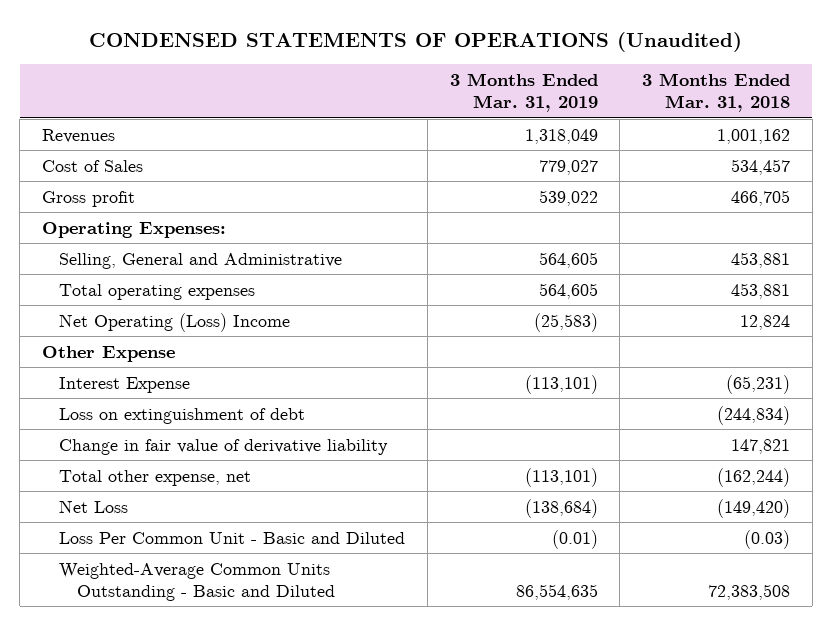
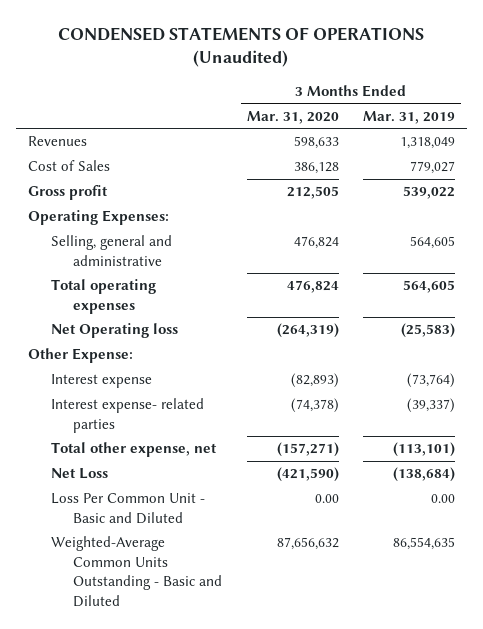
- | 3 Months Ended Mar. 31, 2019 | 3 Months Ended Mar. 31, 2018
+ | 3 Months Ended Mar. 31, 2020 | 3 Months Ended Mar. 31, 2019
- Selling, General and Administrative | 564,605 | 453,881
+ Selling, general and administrative | 476,824 | 564,605
- Net Operating (Loss) Income | (25,583) | 12,824
- Other Expense
- Interest Expense | (113,101) | (65,231)
- Loss on extinguishment of debt | | (244,834)
- Change in fair value of derivative liability | | 147,821
+ Net Operating loss | (264,319) | (25,583)
+ Other Expense:
+ Interest expense | (82,893) | (73,764)
+ Interest expense- related parties | (74,378) | (39,337)
- Loss Per Common Unit - Basic and Diluted | (0.01) | (0.03)
+ Loss Per Common Unit - Basic and Diluted | 0.00 | 0.00

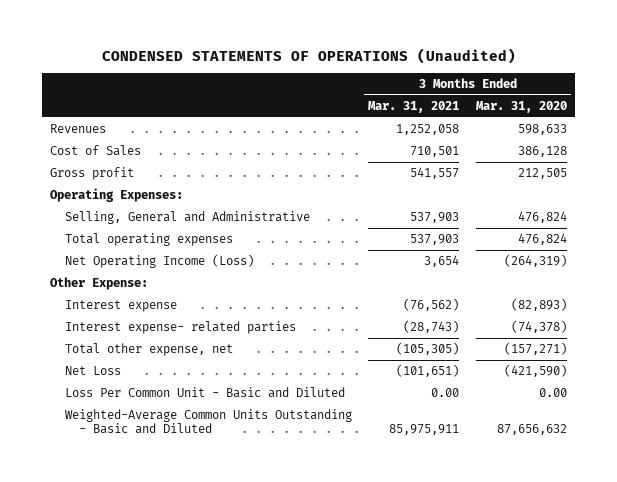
- | 3 Months Ended Mar. 31, 2020 | 3 Months Ended Mar. 31, 2019
+ | 3 Months Ended Mar. 31, 2021 | 3 Months Ended Mar. 31, 2020
- Selling, general and administrative | 476,824 | 564,605
+ Selling, General and Administrative | 537,903 | 476,824
- Net Operating loss | (264,319) | (25,583)
+ Net Operating Income (Loss) | 3,654 | (264,319)

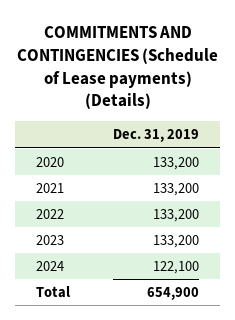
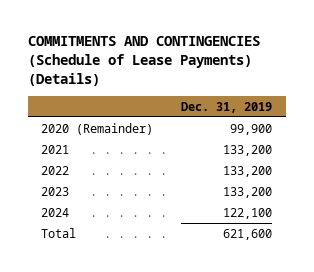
- COMMITMENTS AND CONTINGENCIES (Schedule of Lease payments) (Details)
+ COMMITMENTS AND CONTINGENCIES (Schedule of Lease Payments) (Details)
- 2020 | 133,200
+ 2020 (Remainder) | 99,900
- Total | 654,900
+ Total | 621,600

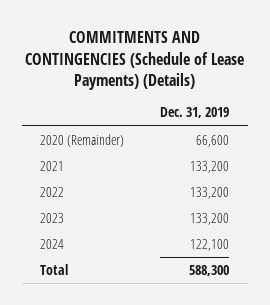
- 2020 (Remainder) | 99,900
+ 2020 (Remainder) | 66,600
- Total | 621,600
+ Total | 588,300

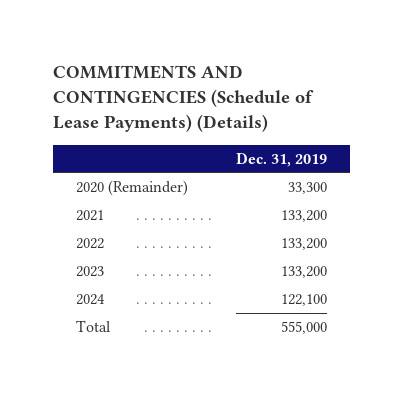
- 2020 (Remainder) | 66,600
+ 2020 (Remainder) | 33,300
- Total | 588,300
+ Total | 555,000

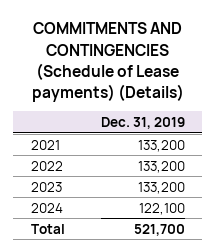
- COMMITMENTS AND CONTINGENCIES (Schedule of Lease Payments) (Details)
+ COMMITMENTS AND CONTINGENCIES (Schedule of Lease payments) (Details)
- 2020 (Remainder) | 33,300
- Total | 555,000
+ Total | 521,700

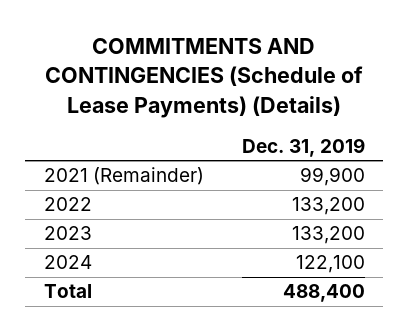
- COMMITMENTS AND CONTINGENCIES (Schedule of Lease payments) (Details)
+ COMMITMENTS AND CONTINGENCIES (Schedule of Lease Payments) (Details)
- 2021 | 133,200
+ 2021 (Remainder) | 99,900
- Total | 521,700
+ Total | 488,400

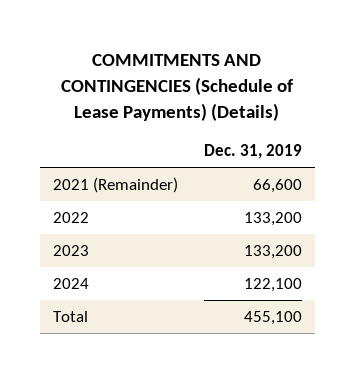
- 2021 (Remainder) | 99,900
+ 2021 (Remainder) | 66,600
- Total | 488,400
+ Total | 455,100

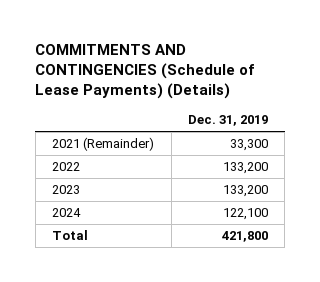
- 2021 (Remainder) | 66,600
+ 2021 (Remainder) | 33,300
- Total | 455,100
+ Total | 421,800

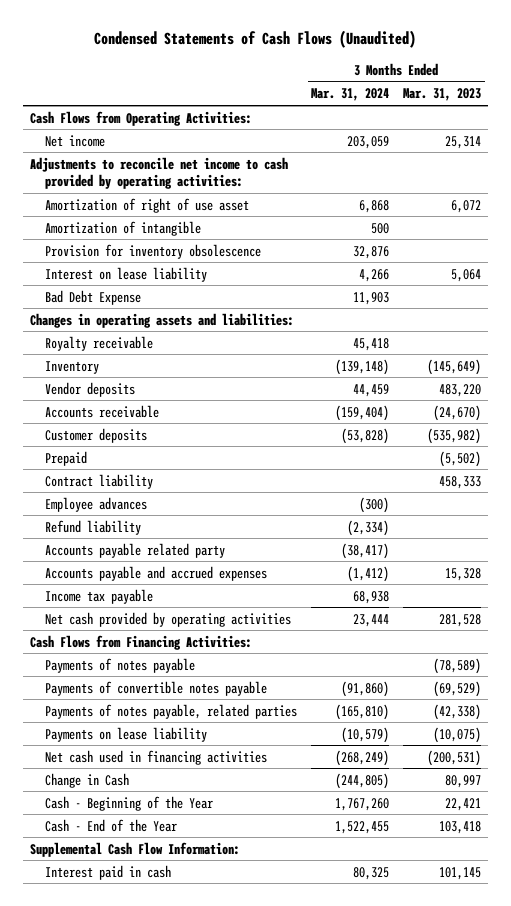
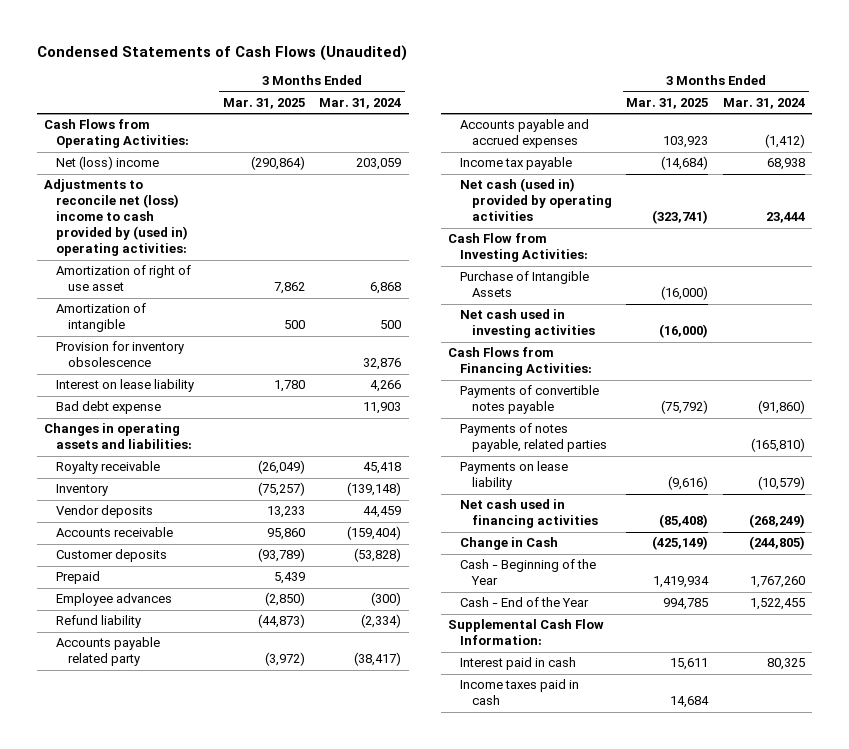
- | 3 Months Ended Mar. 31, 2024 | 3 Months Ended Mar. 31, 2023
+ | 3 Months Ended Mar. 31, 2025 | 3 Months Ended Mar. 31, 2024
- Net income | 203,059 | 25,314
- Adjustments to reconcile net income to cash provided by operating activities:
+ Net (loss) income | (290,864) | 203,059
+ Adjustments to reconcile net (loss) income to cash provided by (used in) operating activities:
- Bad Debt Expense | 11,903 |
+ Bad debt expense | | 11,903
- Contract liability | | 458,333
- Net cash provided by operating activities | 23,444 | 281,528
+ Net cash (used in) provided by operating activities | (323,741) | 23,444
+ Cash Flow from Investing Activities:
+ Purchase of Intangible Assets | (16,000) |
+ Net cash used in investing activities | (16,000) |
- Payments of notes payable | | (78,589)
+ Income taxes paid in cash | 14,684 |

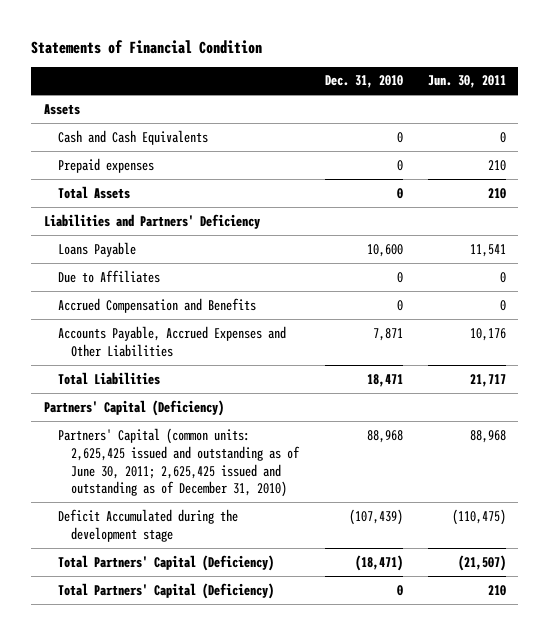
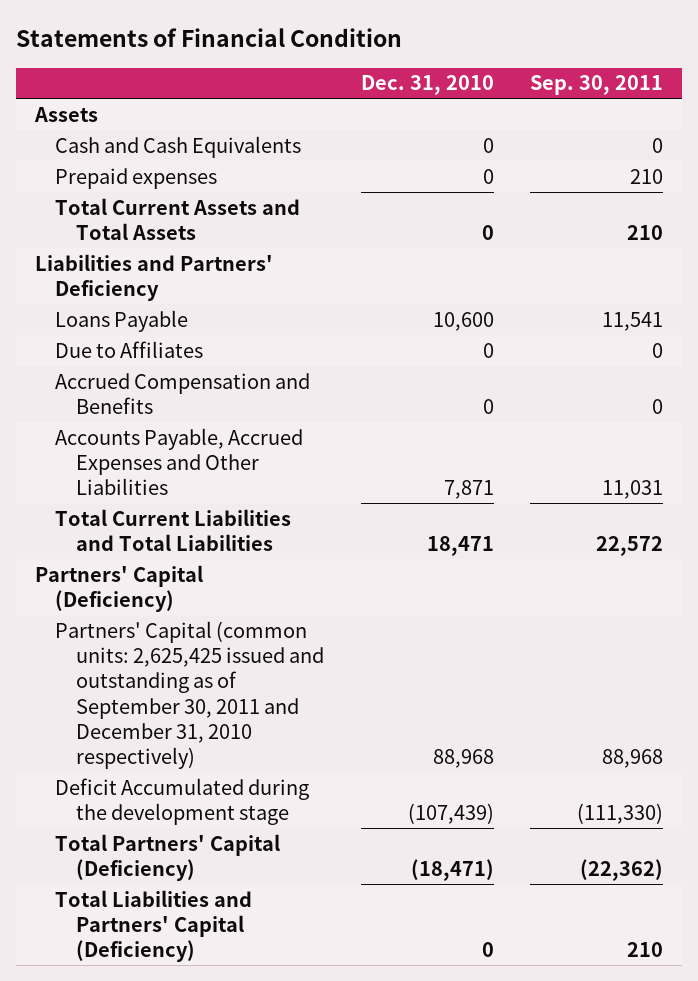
- | Dec. 31, 2010 | Jun. 30, 2011
+ | Dec. 31, 2010 | Sep. 30, 2011
- Total Assets | 0 | 210
+ Total Current Assets and Total Assets | 0 | 210
- Total Liabilities | 18,471 | 21,717
+ Total Current Liabilities and Total Liabilities | 18,471 | 22,572
- Partners' Capital (common units: 2,625,425 issued and outstanding as of June 30, 2011; 2,625,425 issued and outstanding as of December 31, 2010) | 88,968 | 88,968
+ Partners' Capital (common units: 2,625,425 issued and outstanding as of September 30, 2011 and December 31, 2010 respectively) | 88,968 | 88,968
- Total Partners' Capital (Deficiency) | 0 | 210
+ Total Liabilities and Partners' Capital (Deficiency) | 0 | 210

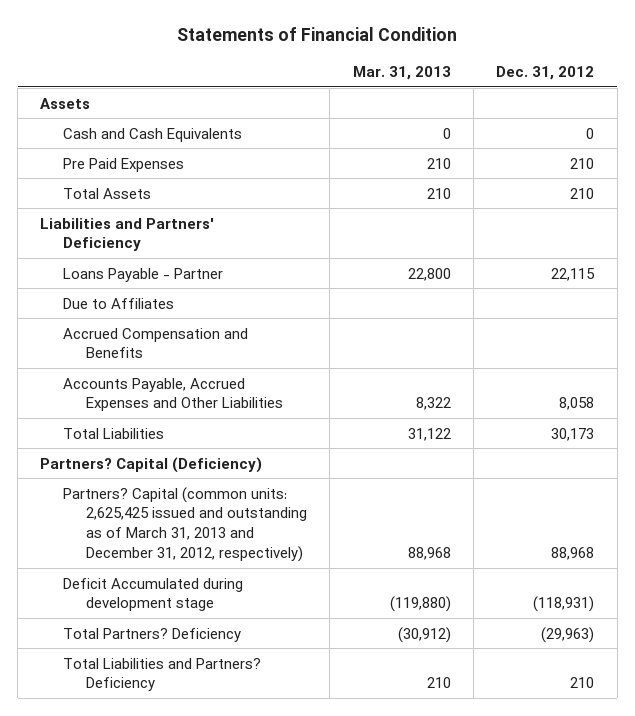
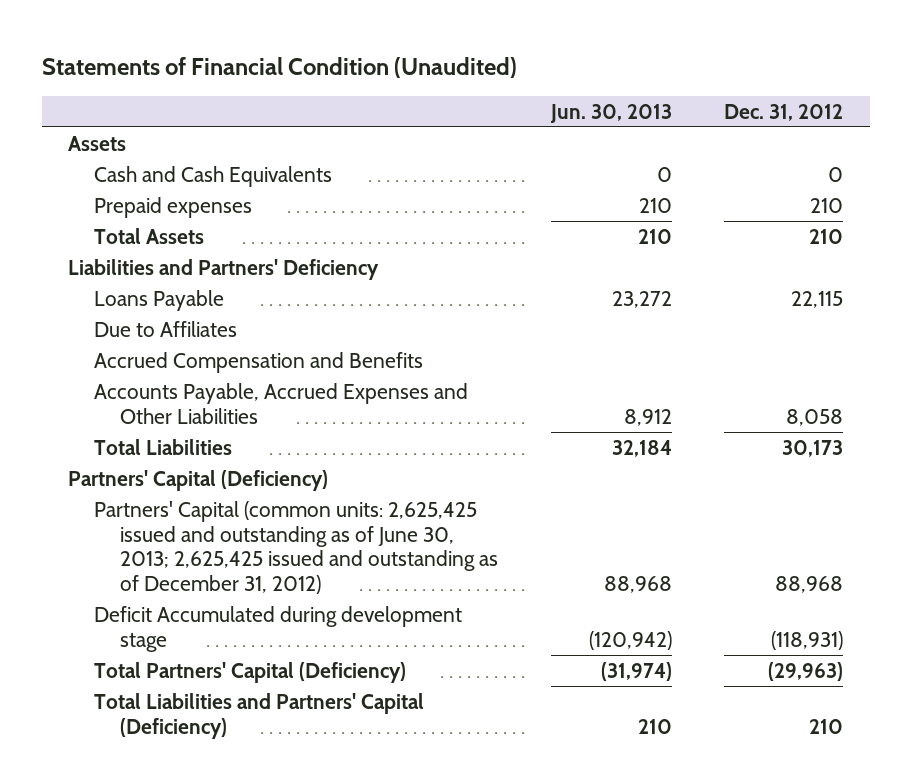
- Statements of Financial Condition
+ Statements of Financial Condition (Unaudited)
- | Mar. 31, 2013 | Dec. 31, 2012
+ | Jun. 30, 2013 | Dec. 31, 2012
- Pre Paid Expenses | 210 | 210
+ Prepaid expenses | 210 | 210
- Loans Payable - Partner | 22,800 | 22,115
+ Loans Payable | 23,272 | 22,115
- Partners? Capital (Deficiency)
- Partners? Capital (common units: 2,625,425 issued and outstanding as of March 31, 2013 and December 31, 2012, respectively) | 88,968 | 88,968
+ Partners' Capital (Deficiency)
+ Partners' Capital (common units: 2,625,425 issued and outstanding as of June 30, 2013; 2,625,425 issued and outstanding as of December 31, 2012) | 88,968 | 88,968
- Total Partners? Deficiency | (30,912) | (29,963)
- Total Liabilities and Partners? Deficiency | 210 | 210
+ Total Partners' Capital (Deficiency) | (31,974) | (29,963)
+ Total Liabilities and Partners' Capital (Deficiency) | 210 | 210

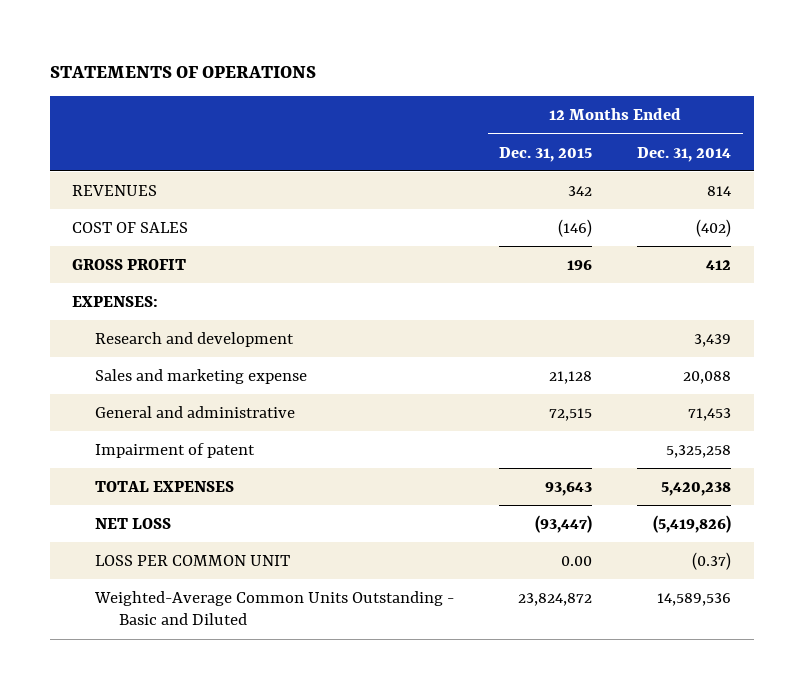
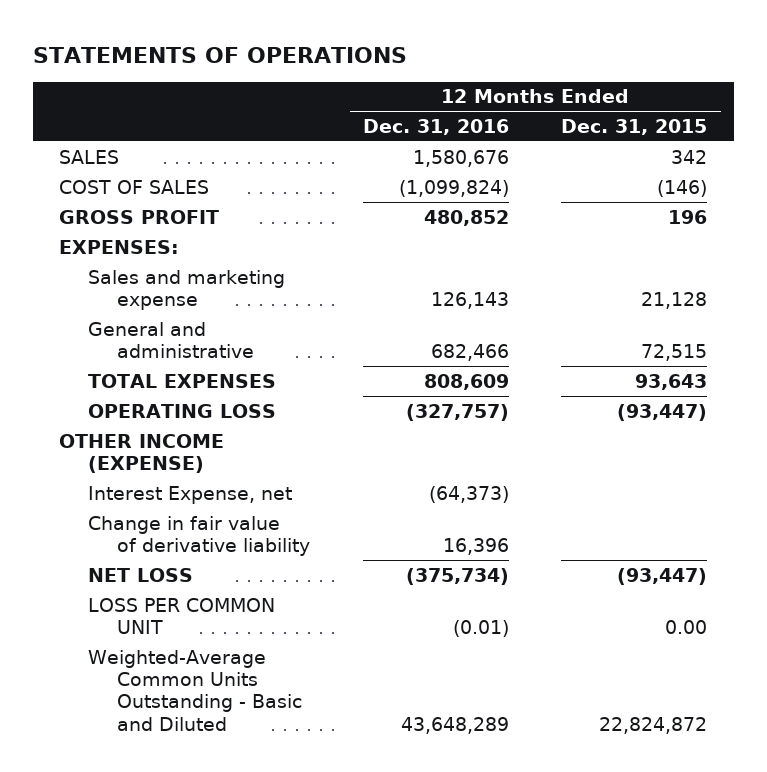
- | 12 Months Ended Dec. 31, 2015 | 12 Months Ended Dec. 31, 2014
+ | 12 Months Ended Dec. 31, 2016 | 12 Months Ended Dec. 31, 2015
- REVENUES | 342 | 814
+ SALES | 1,580,676 | 342
- Research and development | | 3,439
- Impairment of patent | | 5,325,258
+ OPERATING LOSS | (327,757) | (93,447)
+ OTHER INCOME (EXPENSE)
+ Interest Expense, net | (64,373) |
+ Change in fair value of derivative liability | 16,396 |
- Weighted-Average Common Units Outstanding - Basic and Diluted | 23,824,872 | 14,589,536
+ Weighted-Average Common Units Outstanding - Basic and Diluted | 43,648,289 | 22,824,872

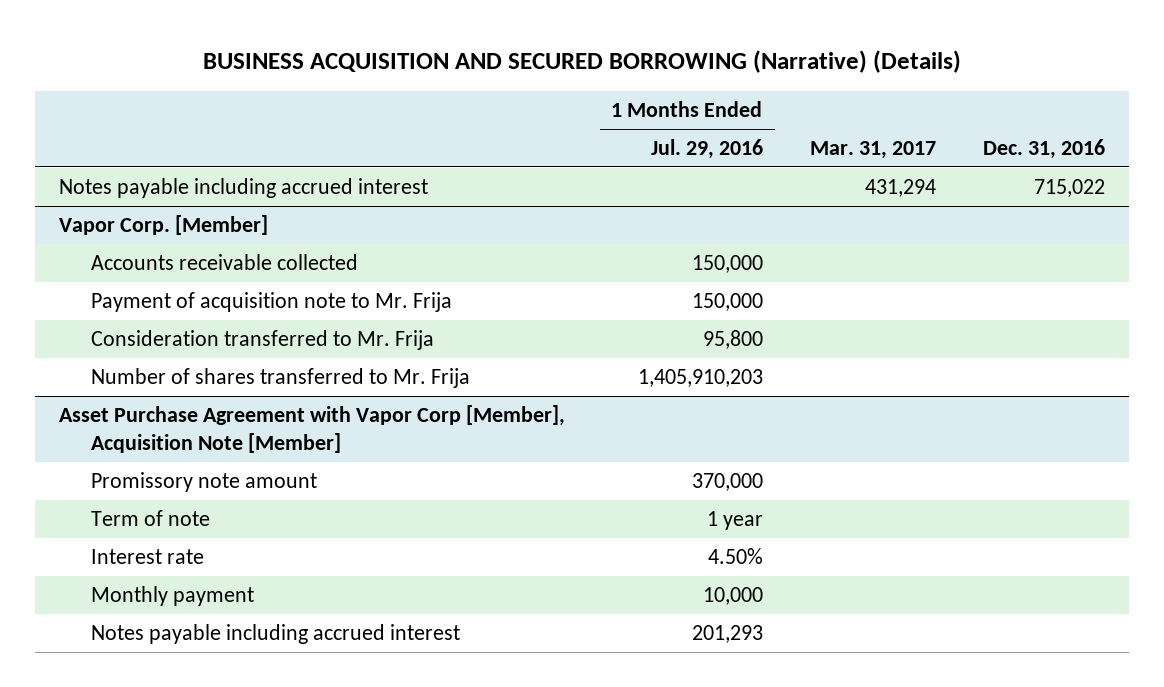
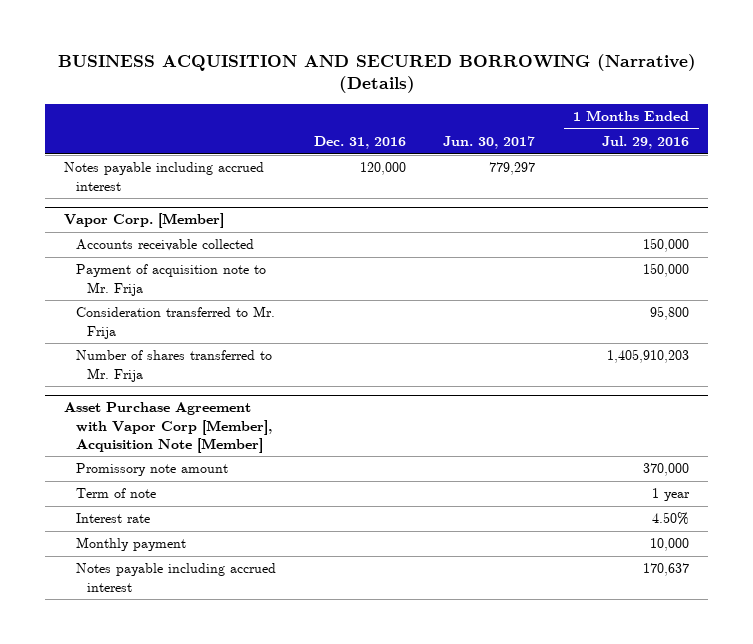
- | 1 Months Ended Jul. 29, 2016 | Mar. 31, 2017 | Dec. 31, 2016
+ | Dec. 31, 2016 | Jun. 30, 2017 | 1 Months Ended Jul. 29, 2016
- Notes payable including accrued interest | | 431,294 | 715,022
+ Notes payable including accrued interest | 120,000 | 779,297 |
@ Asset Purchase Agreement with Vapor Corp [Member], Acquisition Note [Member]
- Notes payable including accrued interest | 201,293 | |
+ Notes payable including accrued interest | | | 170,637

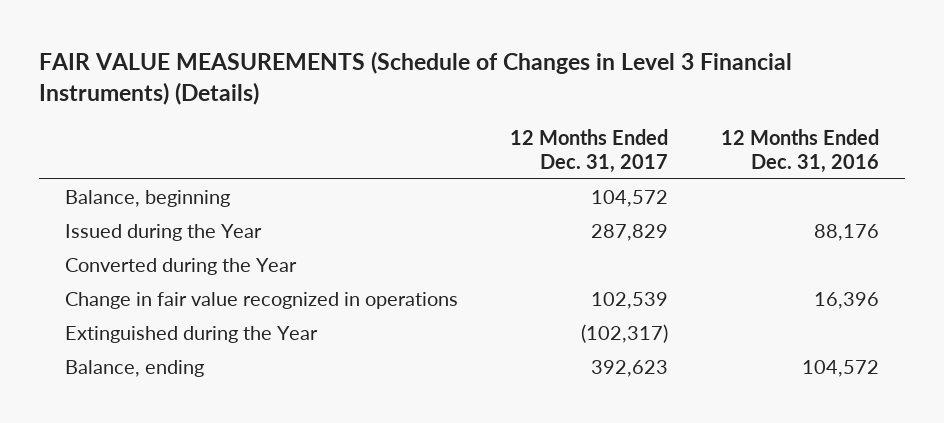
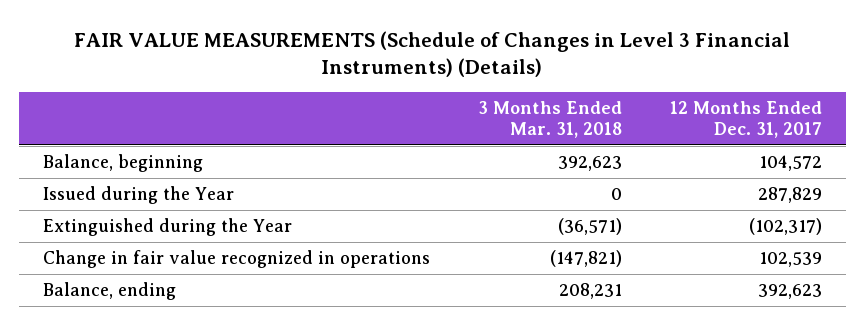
- | 12 Months Ended Dec. 31, 2017 | 12 Months Ended Dec. 31, 2016
+ | 3 Months Ended Mar. 31, 2018 | 12 Months Ended Dec. 31, 2017
- Converted during the Year
moved down: Change in fair value recognized in operations | (147,821) | 102,539

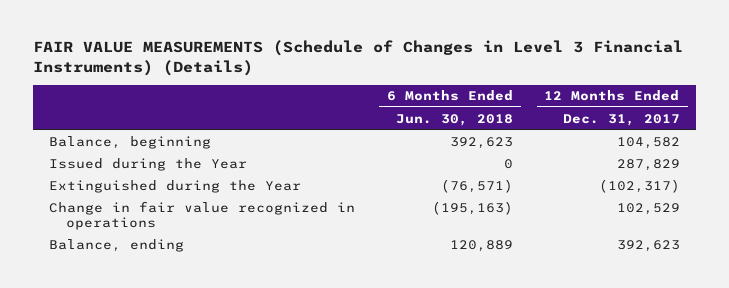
- | 3 Months Ended Mar. 31, 2018 | 12 Months Ended Dec. 31, 2017
+ | 6 Months Ended Jun. 30, 2018 | 12 Months Ended Dec. 31, 2017
- Balance, beginning | 392,623 | 104,572
+ Balance, beginning | 392,623 | 104,582
- Change in fair value recognized in operations | (147,821) | 102,539
+ Change in fair value recognized in operations | (195,163) | 102,529

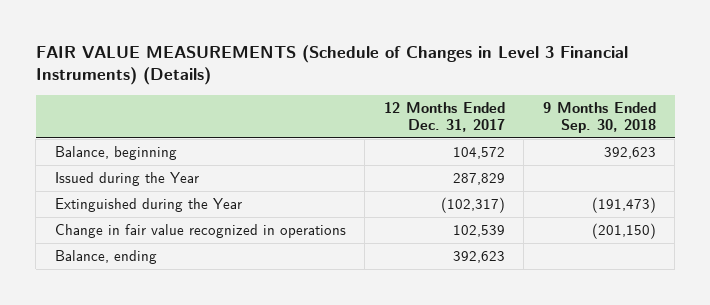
- | 6 Months Ended Jun. 30, 2018 | 12 Months Ended Dec. 31, 2017
+ | 12 Months Ended Dec. 31, 2017 | 9 Months Ended Sep. 30, 2018
- Balance, beginning | 392,623 | 104,582
+ Balance, beginning | 104,572 | 392,623
- Change in fair value recognized in operations | (195,163) | 102,529
+ Change in fair value recognized in operations | 102,539 | (201,150)

